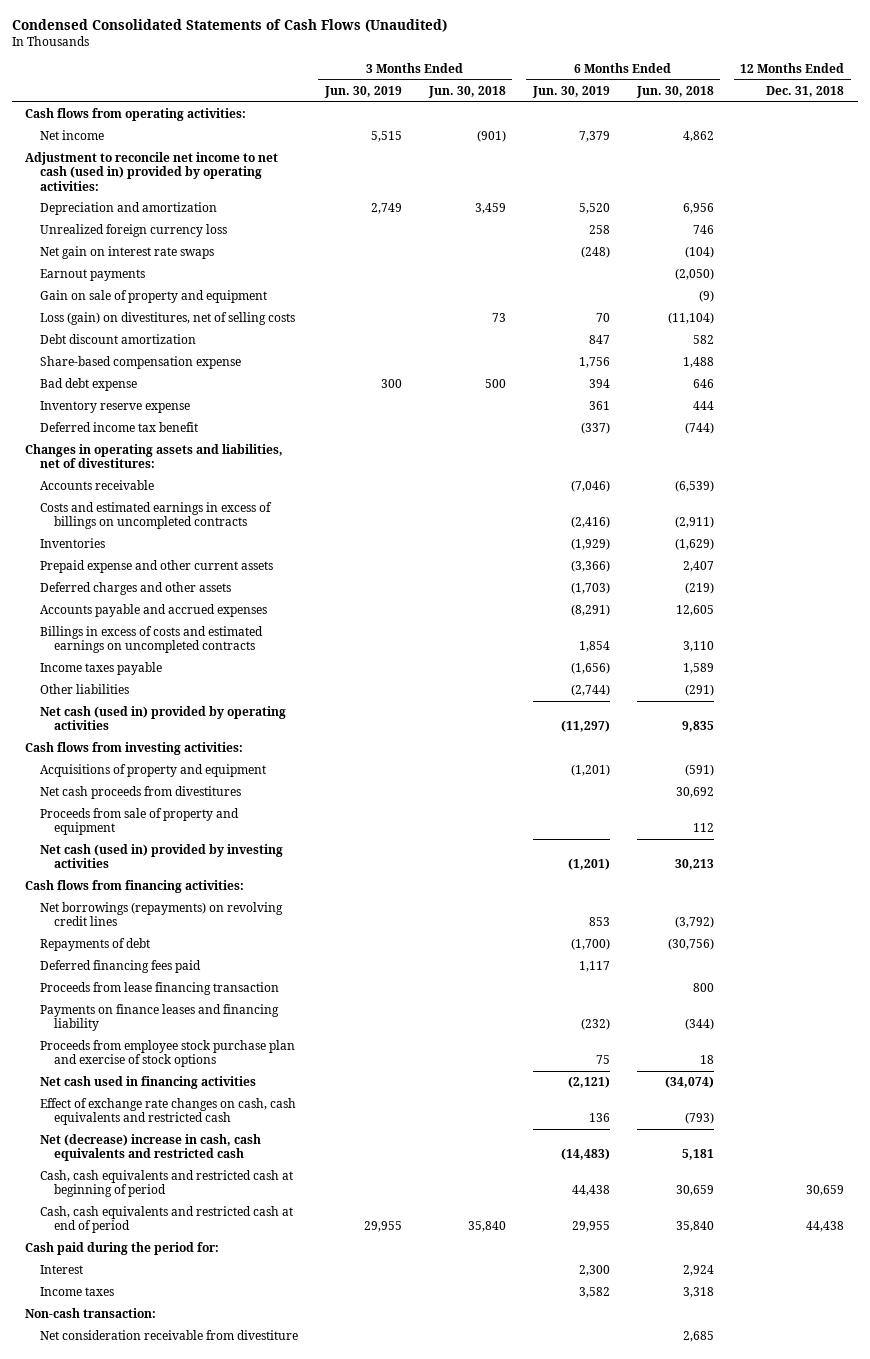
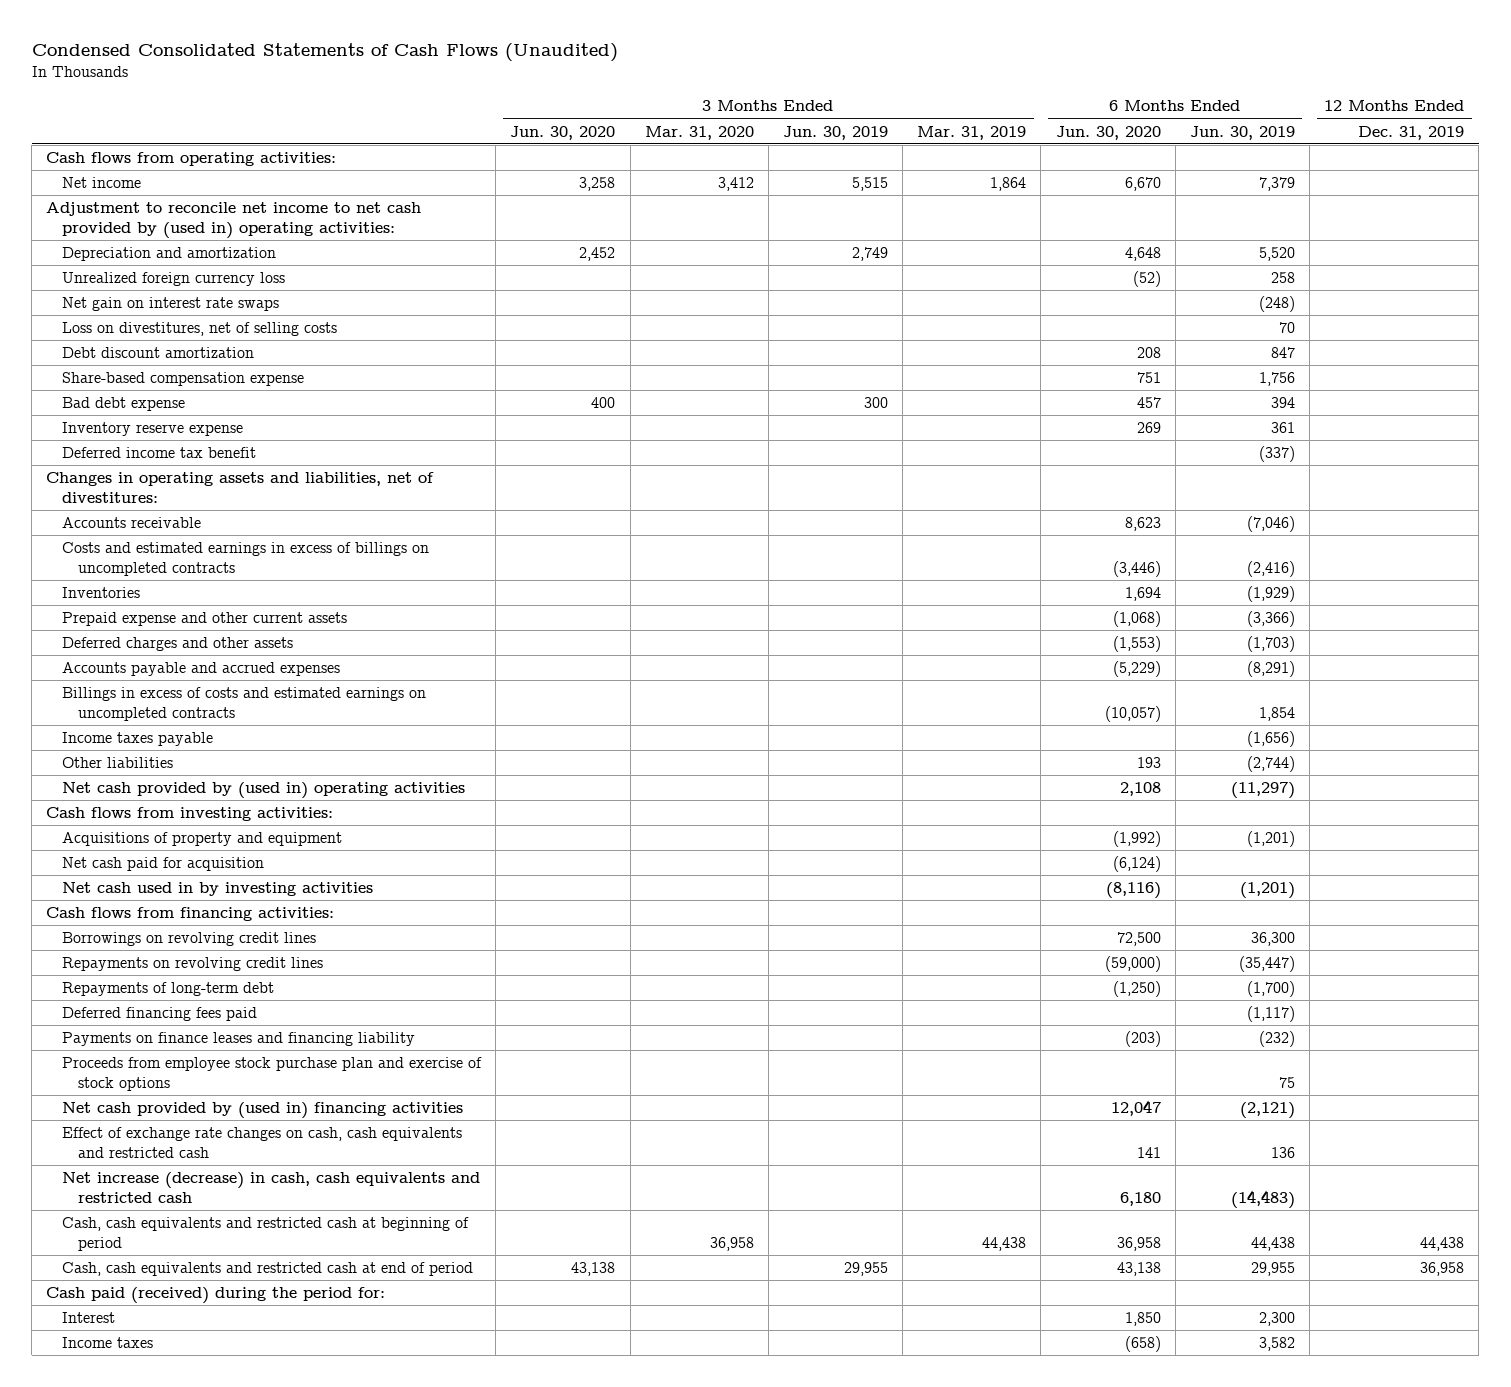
- | 3 Months Ended Jun. 30, 2019 | 3 Months Ended Jun. 30, 2018 | 6 Months Ended Jun. 30, 2019 | 6 Months Ended Jun. 30, 2018 | 12 Months Ended Dec. 31, 2018
+ | 3 Months Ended Jun. 30, 2020 | 3 Months Ended Mar. 31, 2020 | 3 Months Ended Jun. 30, 2019 | 3 Months Ended Mar. 31, 2019 | 6 Months Ended Jun. 30, 2020 | 6 Months Ended Jun. 30, 2019 | 12 Months Ended Dec. 31, 2019
- Adjustment to reconcile net income to net cash (used in) provided by operating activities:
+ Adjustment to reconcile net income to net cash provided by (used in) operating activities:
- Earnout payments | | | | (2,050) |
- Gain on sale of property and equipment | | | | (9) |
- Loss (gain) on divestitures, net of selling costs | | 73 | 70 | (11,104) |
+ Loss on divestitures, net of selling costs | | | | | | 70 |
- Net cash (used in) provided by operating activities | | | (11,297) | 9,835 |
+ Net cash provided by (used in) operating activities | | | | | 2,108 | (11,297) |
- Net cash proceeds from divestitures | | | | 30,692 |
- Proceeds from sale of property and equipment | | | | 112 |
- Net cash (used in) provided by investing activities | | | (1,201) | 30,213 |
+ Net cash paid for acquisition | | | | | (6,124) | |
+ Net cash used in by investing activities | | | | | (8,116) | (1,201) |
- Net borrowings (repayments) on revolving credit lines | | | 853 | (3,792) |
- Repayments of debt | | | (1,700) | (30,756) |
- Deferred financing fees paid | | | 1,117 | |
- Proceeds from lease financing transaction | | | | 800 |
+ Borrowings on revolving credit lines | | | | | 72,500 | 36,300 |
+ Repayments on revolving credit lines | | | | | (59,000) | (35,447) |
+ Repayments of long-term debt | | | | | (1,250) | (1,700) |
+ Deferred financing fees paid | | | | | | (1,117) |
- Net cash used in financing activities | | | (2,121) | (34,074) |
+ Net cash provided by (used in) financing activities | | | | | 12,047 | (2,121) |
- Net (decrease) increase in cash, cash equivalents and restricted cash | | | (14,483) | 5,181 |
+ Net increase (decrease) in cash, cash equivalents and restricted cash | | | | | 6,180 | (14,483) |
- Cash paid during the period for:
+ Cash paid (received) during the period for:
- Non-cash transaction:
- Net consideration receivable from divestiture | | | | 2,685 |

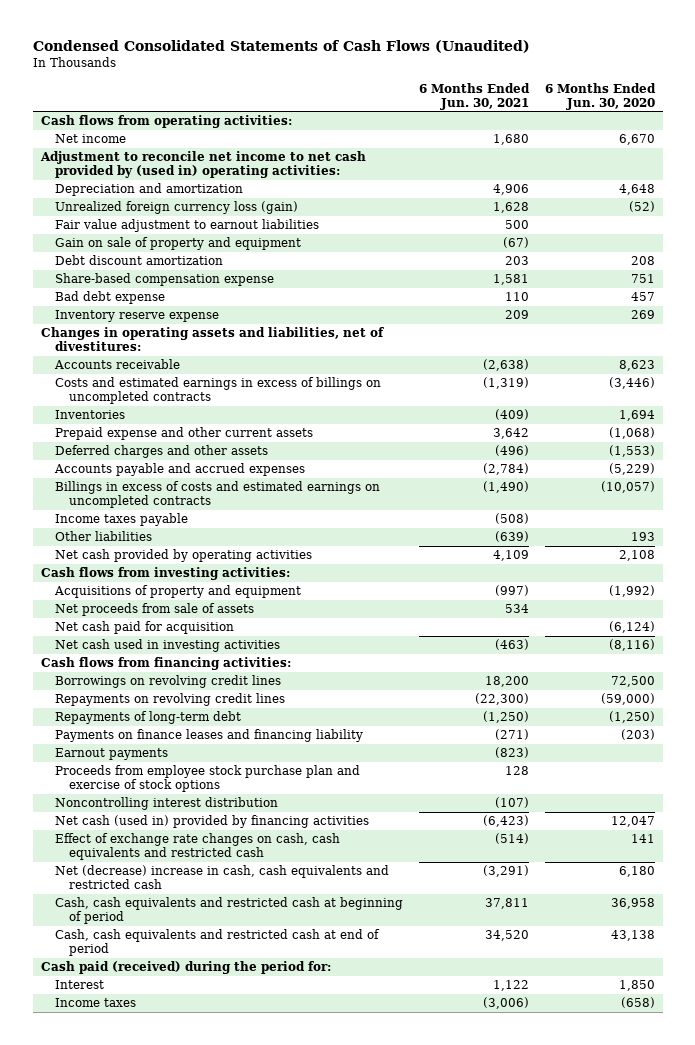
- | 3 Months Ended Jun. 30, 2020 | 3 Months Ended Mar. 31, 2020 | 3 Months Ended Jun. 30, 2019 | 3 Months Ended Mar. 31, 2019 | 6 Months Ended Jun. 30, 2020 | 6 Months Ended Jun. 30, 2019 | 12 Months Ended Dec. 31, 2019
+ | 6 Months Ended Jun. 30, 2021 | 6 Months Ended Jun. 30, 2020
- Unrealized foreign currency loss | | | | | (52) | 258 |
- Net gain on interest rate swaps | | | | | | (248) |
- Loss on divestitures, net of selling costs | | | | | | 70 |
+ Unrealized foreign currency loss (gain) | 1,628 | (52)
+ Fair value adjustment to earnout liabilities | 500 |
+ Gain on sale of property and equipment | (67) |
- Deferred income tax benefit | | | | | | (337) |
- Net cash provided by (used in) operating activities | | | | | 2,108 | (11,297) |
+ Net cash provided by operating activities | 4,109 | 2,108
+ Net proceeds from sale of assets | 534 |
- Net cash used in by investing activities | | | | | (8,116) | (1,201) |
+ Net cash used in investing activities | (463) | (8,116)
- Deferred financing fees paid | | | | | | (1,117) |
+ Earnout payments | (823) |
- Net cash provided by (used in) financing activities | | | | | 12,047 | (2,121) |
+ Noncontrolling interest distribution | (107) |
+ Net cash (used in) provided by financing activities | (6,423) | 12,047
- Net increase (decrease) in cash, cash equivalents and restricted cash | | | | | 6,180 | (14,483) |
+ Net (decrease) increase in cash, cash equivalents and restricted cash | (3,291) | 6,180

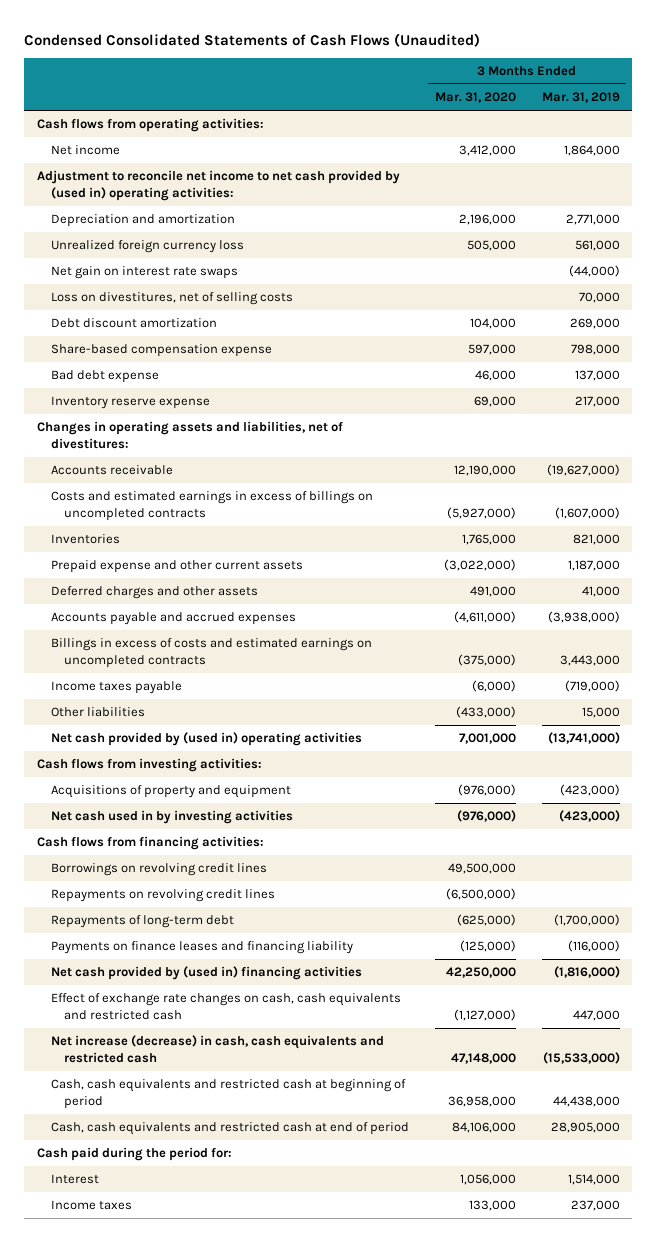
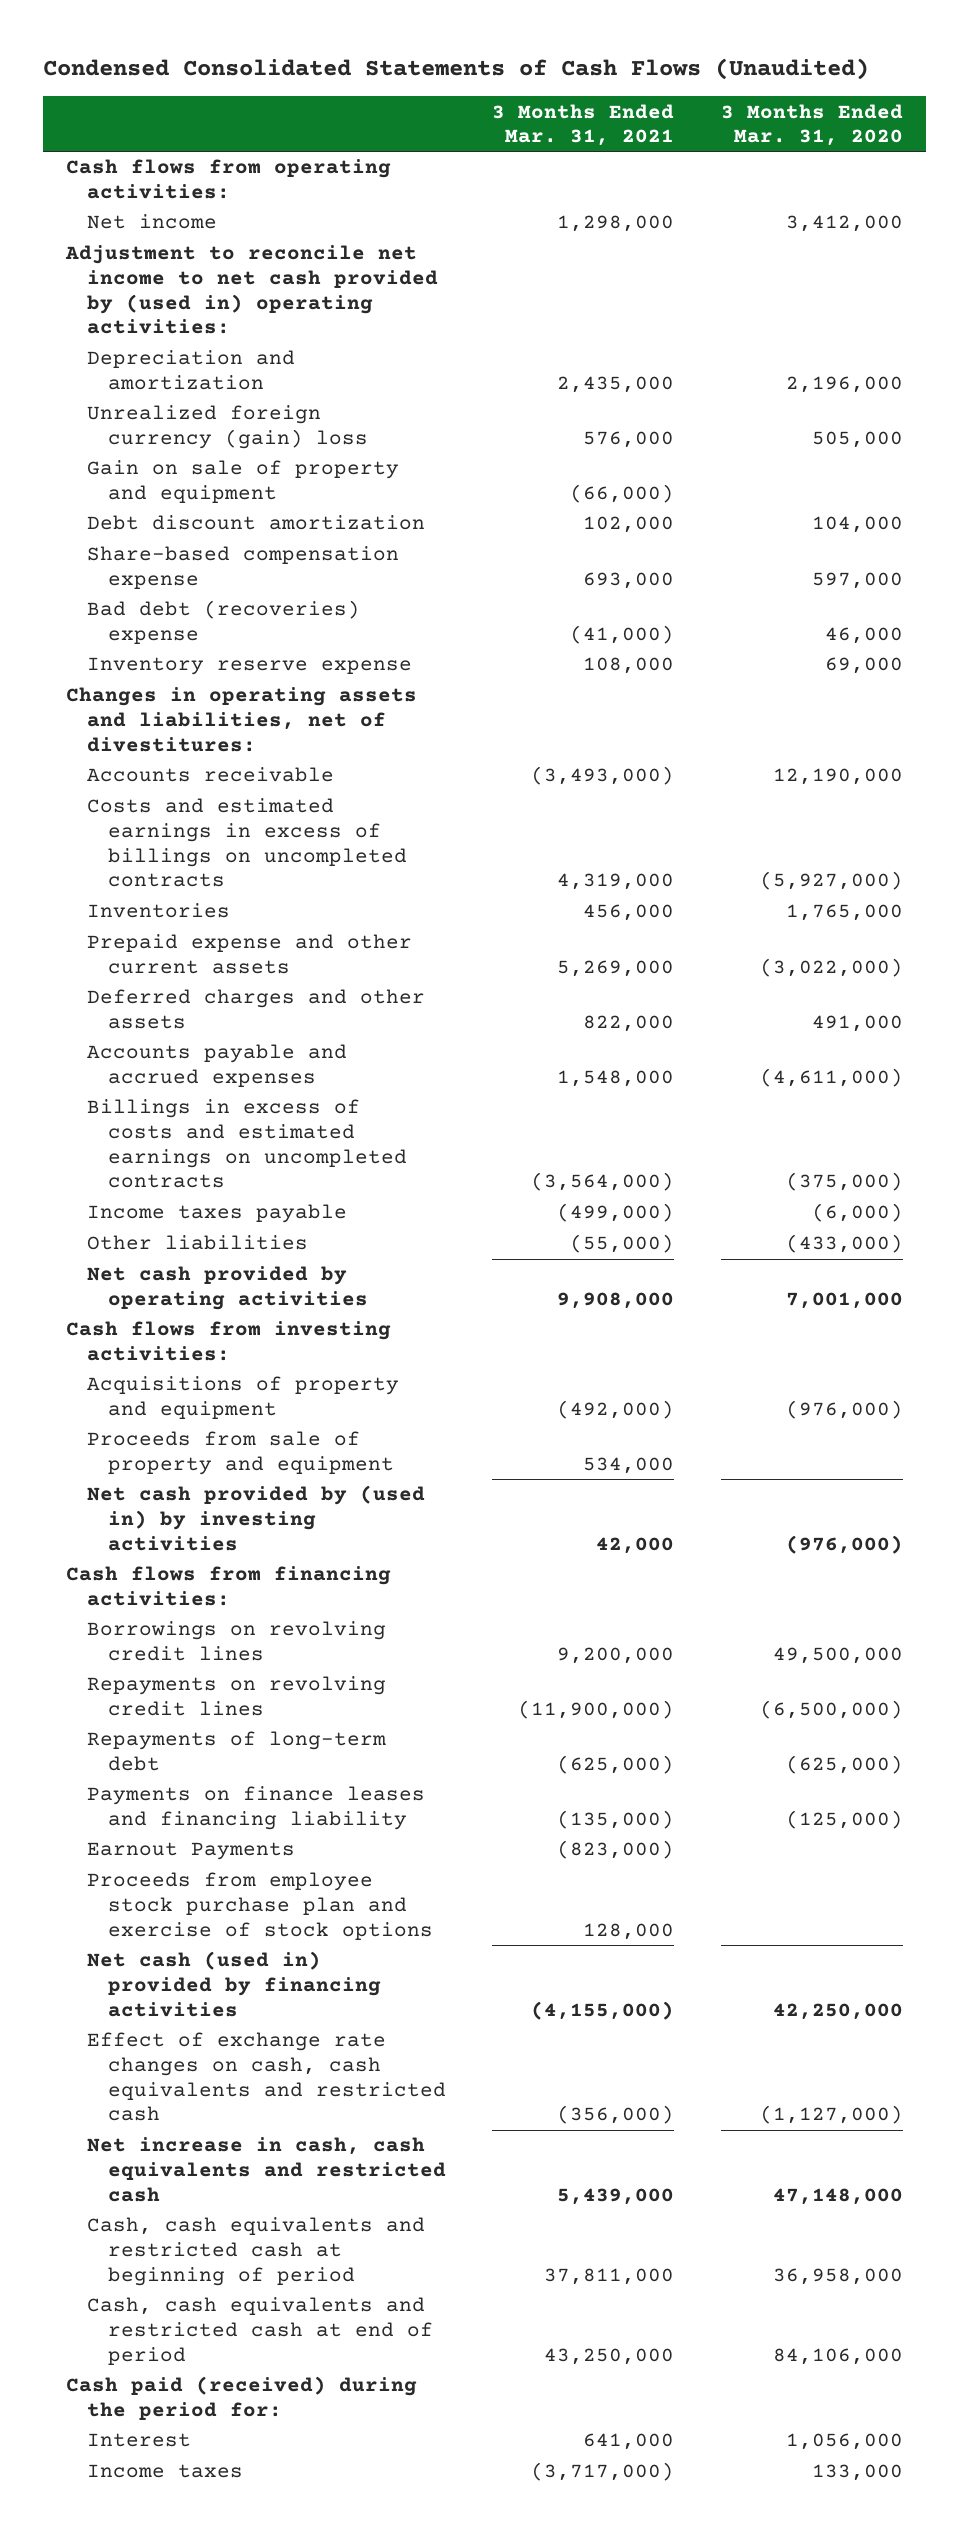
- | 3 Months Ended Mar. 31, 2020 | 3 Months Ended Mar. 31, 2019
+ | 3 Months Ended Mar. 31, 2021 | 3 Months Ended Mar. 31, 2020
- Unrealized foreign currency loss | 505,000 | 561,000
- Net gain on interest rate swaps | | (44,000)
- Loss on divestitures, net of selling costs | | 70,000
+ Unrealized foreign currency (gain) loss | 576,000 | 505,000
+ Gain on sale of property and equipment | (66,000) |
- Bad debt expense | 46,000 | 137,000
+ Bad debt (recoveries) expense | (41,000) | 46,000
- Net cash provided by (used in) operating activities | 7,001,000 | (13,741,000)
+ Net cash provided by operating activities | 9,908,000 | 7,001,000
- Net cash used in by investing activities | (976,000) | (423,000)
+ Proceeds from sale of property and equipment | 534,000 |
+ Net cash provided by (used in) by investing activities | 42,000 | (976,000)
- Net cash provided by (used in) financing activities | 42,250,000 | (1,816,000)
+ Earnout Payments | (823,000) |
+ Proceeds from employee stock purchase plan and exercise of stock options | 128,000 |
+ Net cash (used in) provided by financing activities | (4,155,000) | 42,250,000
- Net increase (decrease) in cash, cash equivalents and restricted cash | 47,148,000 | (15,533,000)
+ Net increase in cash, cash equivalents and restricted cash | 5,439,000 | 47,148,000
- Cash paid during the period for:
+ Cash paid (received) during the period for:

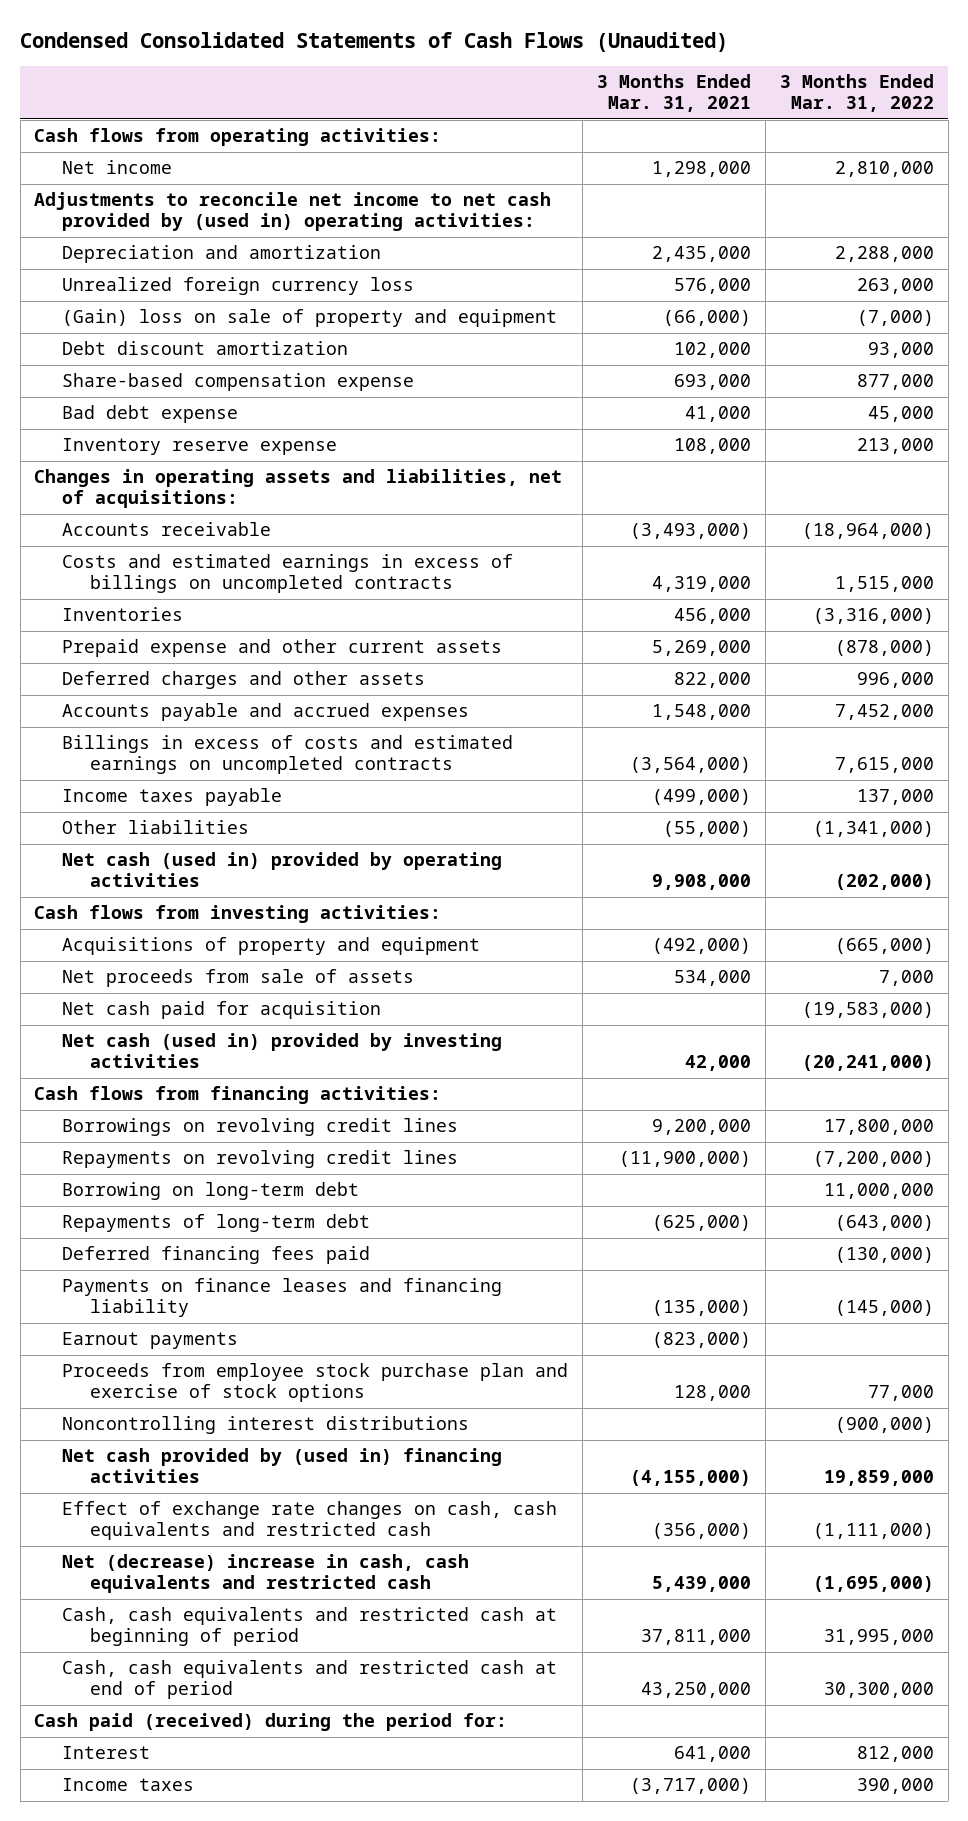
- | 3 Months Ended Mar. 31, 2021 | 3 Months Ended Mar. 31, 2020
+ | 3 Months Ended Mar. 31, 2021 | 3 Months Ended Mar. 31, 2022
- Adjustment to reconcile net income to net cash provided by (used in) operating activities:
+ Adjustments to reconcile net income to net cash provided by (used in) operating activities:
- Unrealized foreign currency (gain) loss | 576,000 | 505,000
- Gain on sale of property and equipment | (66,000) |
+ Unrealized foreign currency loss | 576,000 | 263,000
+ (Gain) loss on sale of property and equipment | (66,000) | (7,000)
- Bad debt (recoveries) expense | (41,000) | 46,000
+ Bad debt expense | 41,000 | 45,000
- Changes in operating assets and liabilities, net of divestitures:
+ Changes in operating assets and liabilities, net of acquisitions:
- Net cash provided by operating activities | 9,908,000 | 7,001,000
+ Net cash (used in) provided by operating activities | 9,908,000 | (202,000)
- Proceeds from sale of property and equipment | 534,000 |
- Net cash provided by (used in) by investing activities | 42,000 | (976,000)
+ Net proceeds from sale of assets | 534,000 | 7,000
+ Net cash paid for acquisition | | (19,583,000)
+ Net cash (used in) provided by investing activities | 42,000 | (20,241,000)
+ Borrowing on long-term debt | | 11,000,000
+ Deferred financing fees paid | | (130,000)
- Earnout Payments | (823,000) |
+ Earnout payments | (823,000) |
- Net cash (used in) provided by financing activities | (4,155,000) | 42,250,000
+ Noncontrolling interest distributions | | (900,000)
+ Net cash provided by (used in) financing activities | (4,155,000) | 19,859,000
- Net increase in cash, cash equivalents and restricted cash | 5,439,000 | 47,148,000
+ Net (decrease) increase in cash, cash equivalents and restricted cash | 5,439,000 | (1,695,000)

